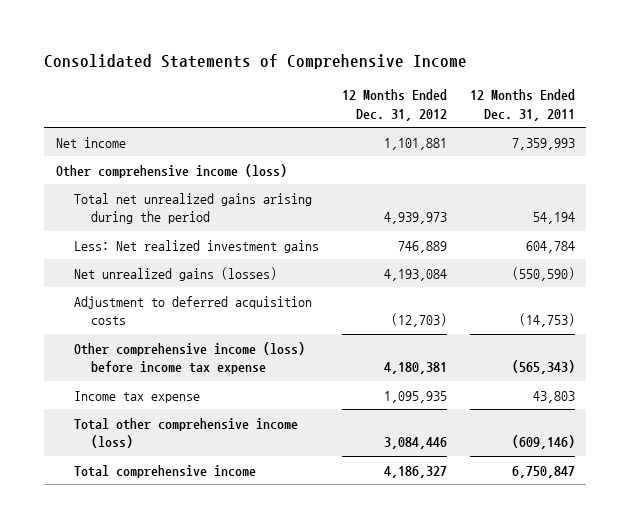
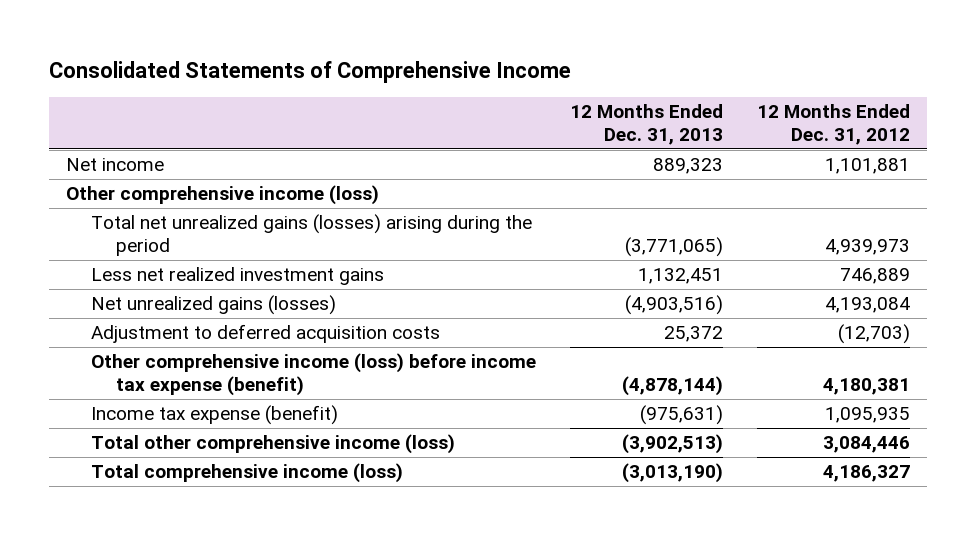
- | 12 Months Ended Dec. 31, 2012 | 12 Months Ended Dec. 31, 2011
+ | 12 Months Ended Dec. 31, 2013 | 12 Months Ended Dec. 31, 2012
- Total net unrealized gains arising during the period | 4,939,973 | 54,194
- Less: Net realized investment gains | 746,889 | 604,784
+ Total net unrealized gains (losses) arising during the period | (3,771,065) | 4,939,973
+ Less net realized investment gains | 1,132,451 | 746,889
- Other comprehensive income (loss) before income tax expense | 4,180,381 | (565,343)
- Income tax expense | 1,095,935 | 43,803
+ Other comprehensive income (loss) before income tax expense (benefit) | (4,878,144) | 4,180,381
+ Income tax expense (benefit) | (975,631) | 1,095,935
- Total comprehensive income | 4,186,327 | 6,750,847
+ Total comprehensive income (loss) | (3,013,190) | 4,186,327

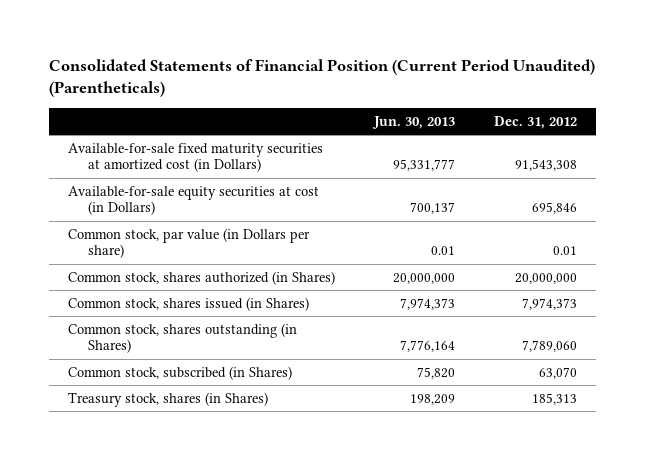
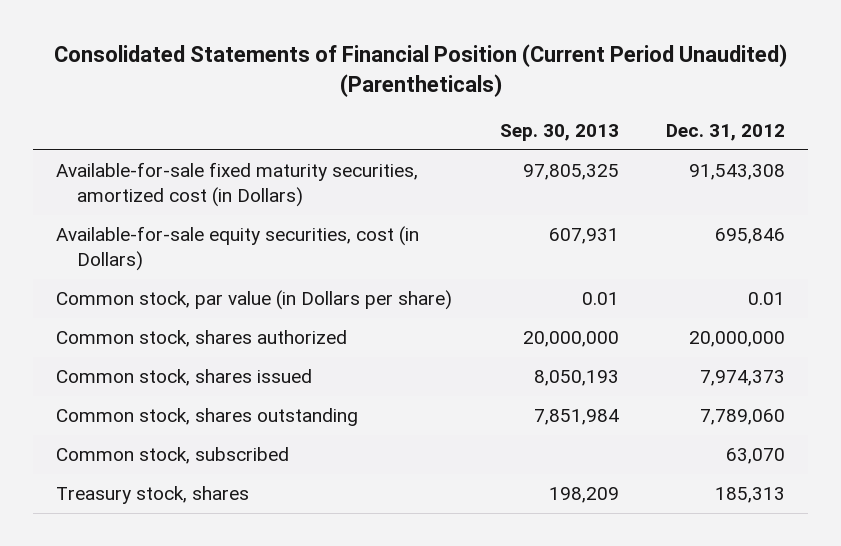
- | Jun. 30, 2013 | Dec. 31, 2012
+ | Sep. 30, 2013 | Dec. 31, 2012
- Available-for-sale fixed maturity securities at amortized cost (in Dollars) | 95,331,777 | 91,543,308
- Available-for-sale equity securities at cost (in Dollars) | 700,137 | 695,846
+ Available-for-sale fixed maturity securities, amortized cost (in Dollars) | 97,805,325 | 91,543,308
+ Available-for-sale equity securities, cost (in Dollars) | 607,931 | 695,846
- Common stock, shares authorized (in Shares) | 20,000,000 | 20,000,000
- Common stock, shares issued (in Shares) | 7,974,373 | 7,974,373
- Common stock, shares outstanding (in Shares) | 7,776,164 | 7,789,060
- Common stock, subscribed (in Shares) | 75,820 | 63,070
- Treasury stock, shares (in Shares) | 198,209 | 185,313
+ Common stock, shares authorized | 20,000,000 | 20,000,000
+ Common stock, shares issued | 8,050,193 | 7,974,373
+ Common stock, shares outstanding | 7,851,984 | 7,789,060
+ Common stock, subscribed | | 63,070
+ Treasury stock, shares | 198,209 | 185,313

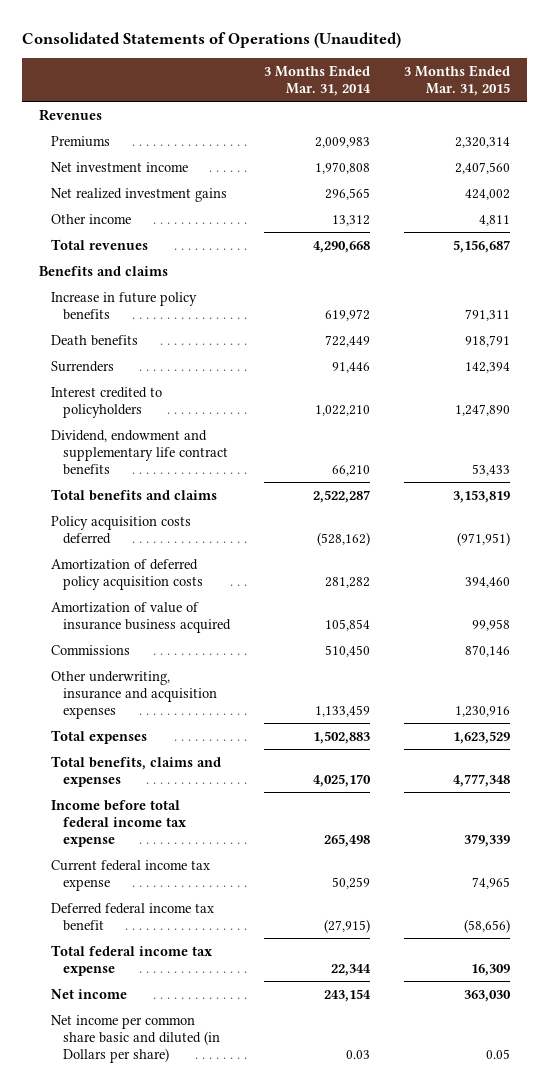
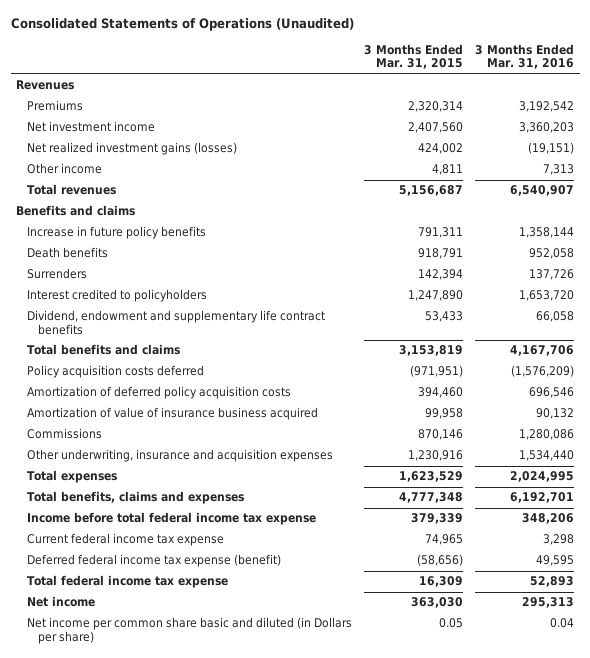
- | 3 Months Ended Mar. 31, 2014 | 3 Months Ended Mar. 31, 2015
+ | 3 Months Ended Mar. 31, 2015 | 3 Months Ended Mar. 31, 2016
- Net realized investment gains | 296,565 | 424,002
+ Net realized investment gains (losses) | 424,002 | (19,151)
- Deferred federal income tax benefit | (27,915) | (58,656)
+ Deferred federal income tax expense (benefit) | (58,656) | 49,595

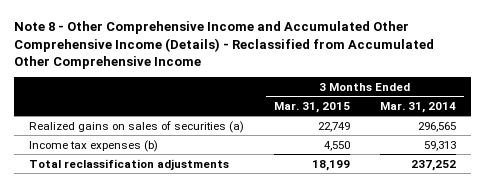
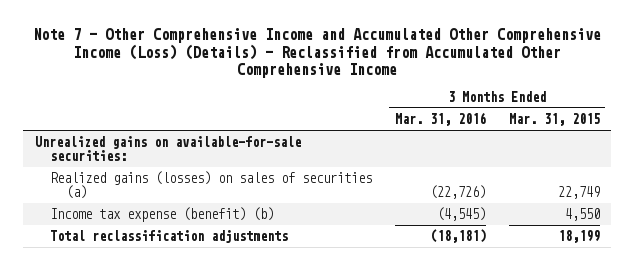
- Note 8 - Other Comprehensive Income and Accumulated Other Comprehensive Income (Details) - Reclassified from Accumulated Other Comprehensive Income
+ Note 7 - Other Comprehensive Income and Accumulated Other Comprehensive Income (Loss) (Details) - Reclassified from Accumulated Other Comprehensive Income
- | 3 Months Ended Mar. 31, 2015 | 3 Months Ended Mar. 31, 2014
+ | 3 Months Ended Mar. 31, 2016 | 3 Months Ended Mar. 31, 2015
- Realized gains on sales of securities (a) | 22,749 | 296,565
- Income tax expenses (b) | 4,550 | 59,313
+ Unrealized gains on available-for-sale securities:
+ Realized gains (losses) on sales of securities (a) | (22,726) | 22,749
+ Income tax expense (benefit) (b) | (4,545) | 4,550

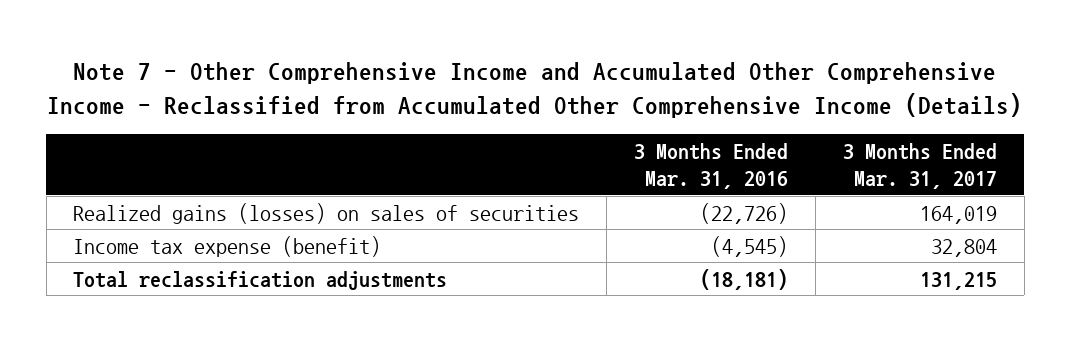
- Note 7 - Other Comprehensive Income and Accumulated Other Comprehensive Income (Loss) (Details) - Reclassified from Accumulated Other Comprehensive Income
+ Note 7 - Other Comprehensive Income and Accumulated Other Comprehensive Income - Reclassified from Accumulated Other Comprehensive Income (Details)
- | 3 Months Ended Mar. 31, 2016 | 3 Months Ended Mar. 31, 2015
+ | 3 Months Ended Mar. 31, 2016 | 3 Months Ended Mar. 31, 2017
- Unrealized gains on available-for-sale securities:
- Realized gains (losses) on sales of securities (a) | (22,726) | 22,749
- Income tax expense (benefit) (b) | (4,545) | 4,550
+ Realized gains (losses) on sales of securities | (22,726) | 164,019
+ Income tax expense (benefit) | (4,545) | 32,804

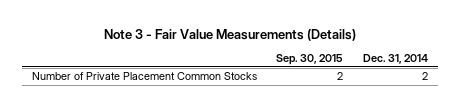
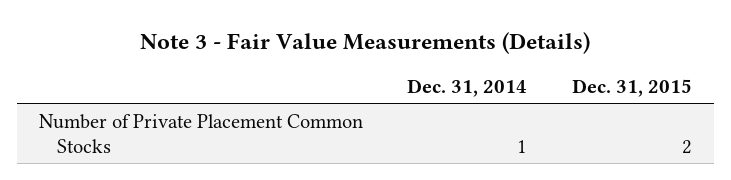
- | Sep. 30, 2015 | Dec. 31, 2014
+ | Dec. 31, 2014 | Dec. 31, 2015
- Number of Private Placement Common Stocks | 2 | 2
+ Number of Private Placement Common Stocks | 1 | 2

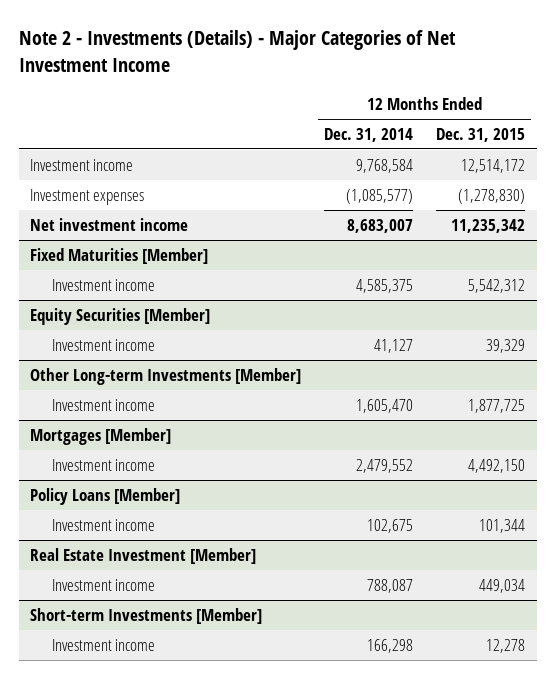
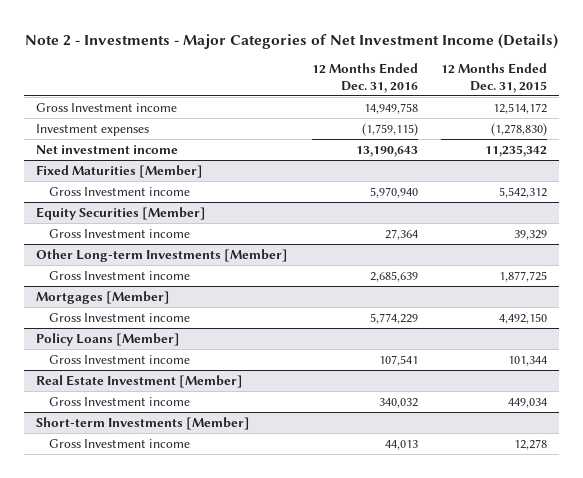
- Note 2 - Investments (Details) - Major Categories of Net Investment Income
+ Note 2 - Investments - Major Categories of Net Investment Income (Details)
- | 12 Months Ended Dec. 31, 2014 | 12 Months Ended Dec. 31, 2015
+ | 12 Months Ended Dec. 31, 2016 | 12 Months Ended Dec. 31, 2015
- Investment income | 9,768,584 | 12,514,172
+ Gross Investment income | 14,949,758 | 12,514,172
@ Fixed Maturities [Member]
- Investment income | 4,585,375 | 5,542,312
+ Gross Investment income | 5,970,940 | 5,542,312
@ Equity Securities [Member]
- Investment income | 41,127 | 39,329
+ Gross Investment income | 27,364 | 39,329
@ Other Long-term Investments [Member]
- Investment income | 1,605,470 | 1,877,725
+ Gross Investment income | 2,685,639 | 1,877,725
@ Mortgages [Member]
- Investment income | 2,479,552 | 4,492,150
+ Gross Investment income | 5,774,229 | 4,492,150
@ Policy Loans [Member]
- Investment income | 102,675 | 101,344
+ Gross Investment income | 107,541 | 101,344
@ Real Estate Investment [Member]
- Investment income | 788,087 | 449,034
+ Gross Investment income | 340,032 | 449,034
@ Short-term Investments [Member]
- Investment income | 166,298 | 12,278
+ Gross Investment income | 44,013 | 12,278

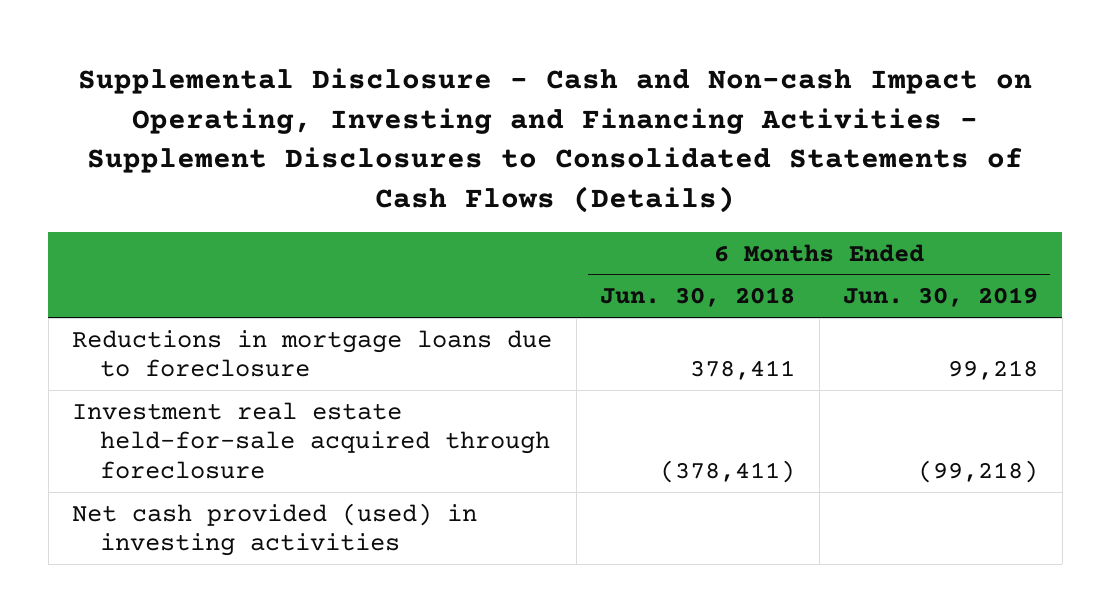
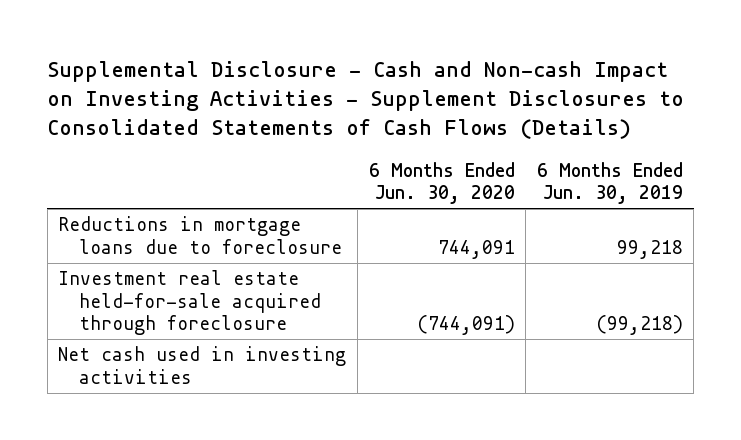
- Supplemental Disclosure - Cash and Non-cash Impact on Operating, Investing and Financing Activities - Supplement Disclosures to Consolidated Statements of Cash Flows (Details)
+ Supplemental Disclosure - Cash and Non-cash Impact on Investing Activities - Supplement Disclosures to Consolidated Statements of Cash Flows (Details)
- | 6 Months Ended Jun. 30, 2018 | 6 Months Ended Jun. 30, 2019
+ | 6 Months Ended Jun. 30, 2020 | 6 Months Ended Jun. 30, 2019
- Net cash provided (used) in investing activities
+ Net cash used in investing activities

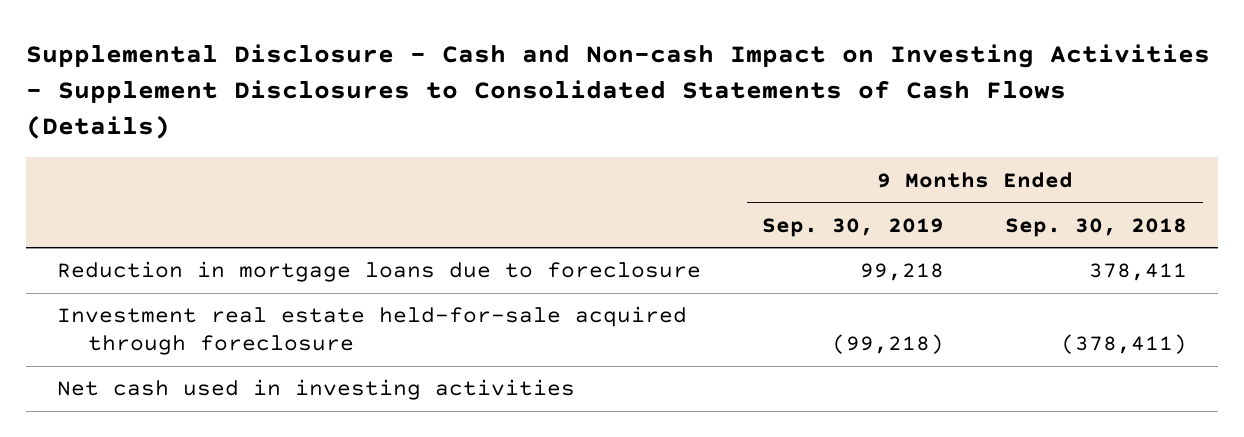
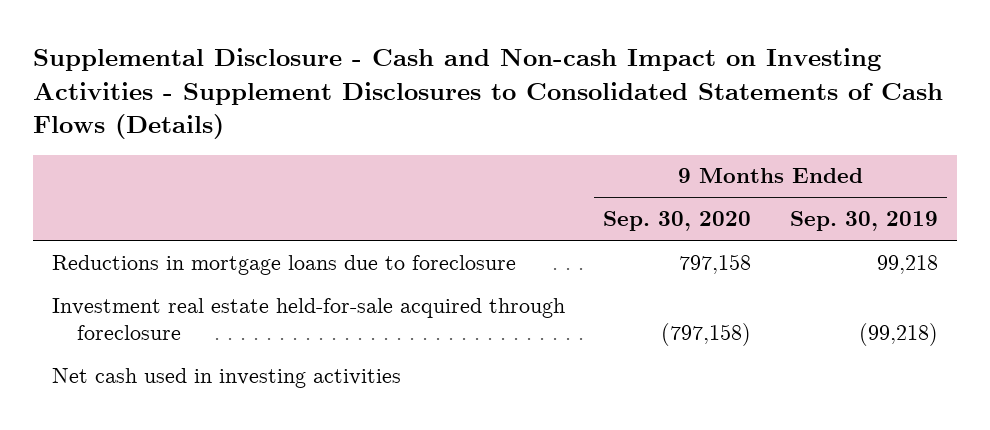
- | 9 Months Ended Sep. 30, 2019 | 9 Months Ended Sep. 30, 2018
+ | 9 Months Ended Sep. 30, 2020 | 9 Months Ended Sep. 30, 2019
- Reduction in mortgage loans due to foreclosure | 99,218 | 378,411
+ Reductions in mortgage loans due to foreclosure | 797,158 | 99,218

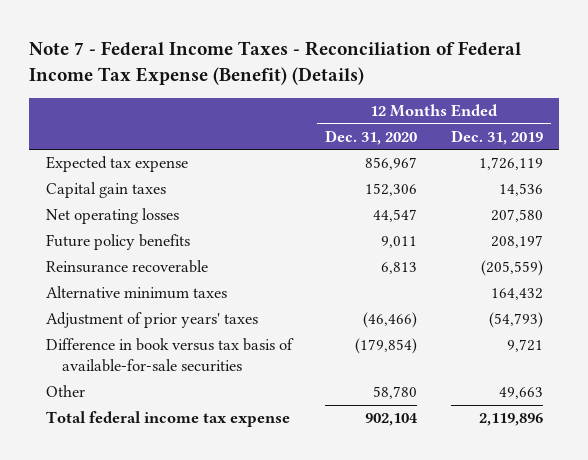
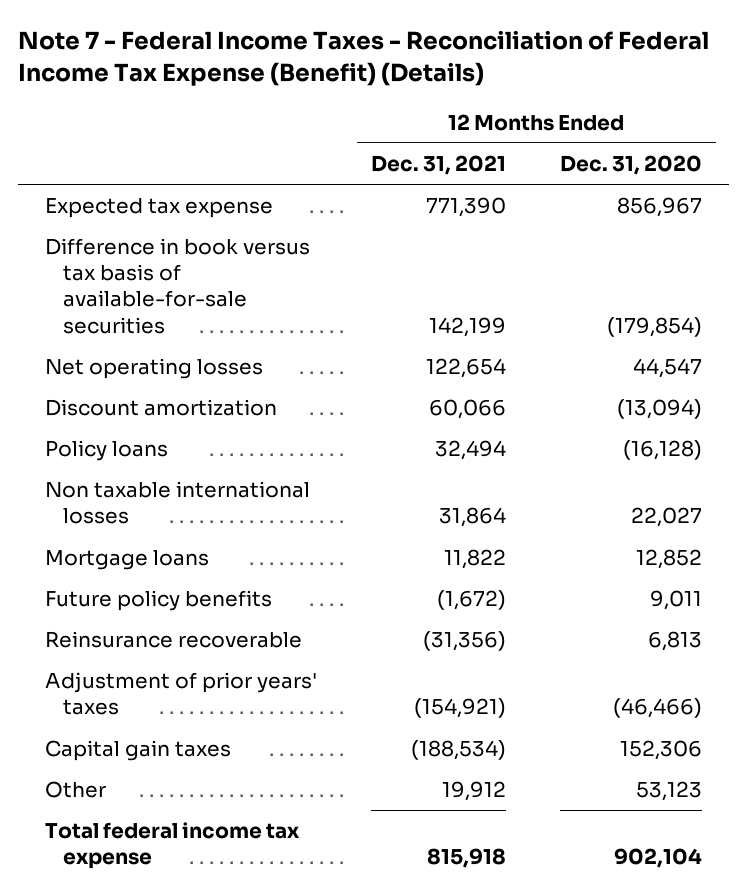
- | 12 Months Ended Dec. 31, 2020 | 12 Months Ended Dec. 31, 2019
+ | 12 Months Ended Dec. 31, 2021 | 12 Months Ended Dec. 31, 2020
moved up: Difference in book versus tax basis of available-for-sale securities | 142,199 | (179,854)
+ Discount amortization | 60,066 | (13,094)
+ Policy loans | 32,494 | (16,128)
+ Non taxable international losses | 31,864 | 22,027
+ Mortgage loans | 11,822 | 12,852
- Alternative minimum taxes | | 164,432
- Other | 58,780 | 49,663
moved down: Capital gain taxes | (188,534) | 152,306
+ Other | 19,912 | 53,123

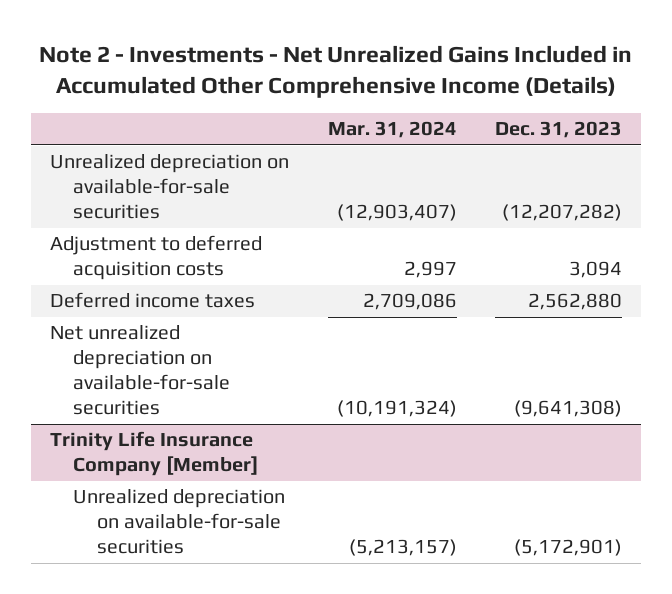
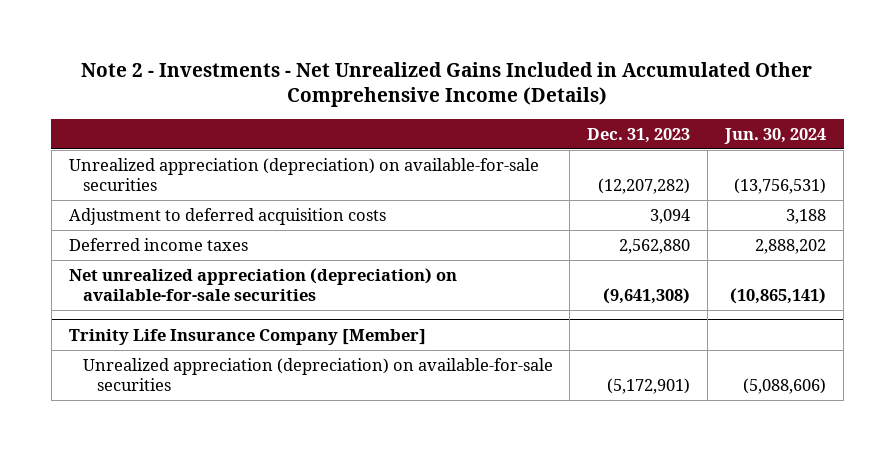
- | Mar. 31, 2024 | Dec. 31, 2023
+ | Dec. 31, 2023 | Jun. 30, 2024
- Unrealized depreciation on available-for-sale securities | (12,903,407) | (12,207,282)
+ Unrealized appreciation (depreciation) on available-for-sale securities | (12,207,282) | (13,756,531)
- Net unrealized depreciation on available-for-sale securities | (10,191,324) | (9,641,308)
+ Net unrealized appreciation (depreciation) on available-for-sale securities | (9,641,308) | (10,865,141)
@ Trinity Life Insurance Company [Member]
- Unrealized depreciation on available-for-sale securities | (5,213,157) | (5,172,901)
+ Unrealized appreciation (depreciation) on available-for-sale securities | (5,172,901) | (5,088,606)

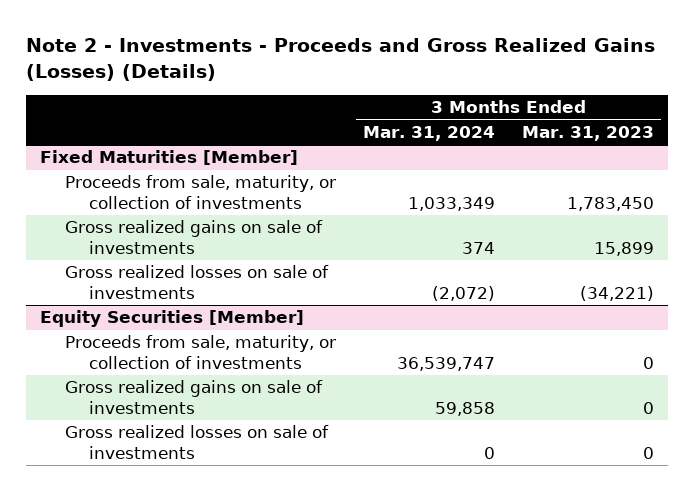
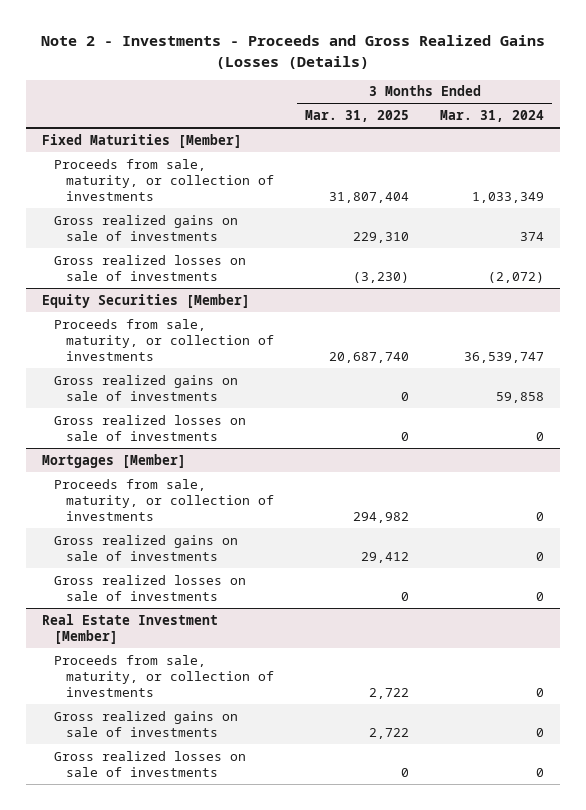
- Note 2 - Investments - Proceeds and Gross Realized Gains (Losses) (Details)
+ Note 2 - Investments - Proceeds and Gross Realized Gains (Losses (Details)
- | 3 Months Ended Mar. 31, 2024 | 3 Months Ended Mar. 31, 2023
+ | 3 Months Ended Mar. 31, 2025 | 3 Months Ended Mar. 31, 2024
+ Mortgages [Member]
+ Proceeds from sale, maturity, or collection of investments | 294,982 | 0
+ Gross realized gains on sale of investments | 29,412 | 0
+ Gross realized losses on sale of investments | 0 | 0
+ Real Estate Investment [Member]
+ Proceeds from sale, maturity, or collection of investments | 2,722 | 0
+ Gross realized gains on sale of investments | 2,722 | 0
+ Gross realized losses on sale of investments | 0 | 0

